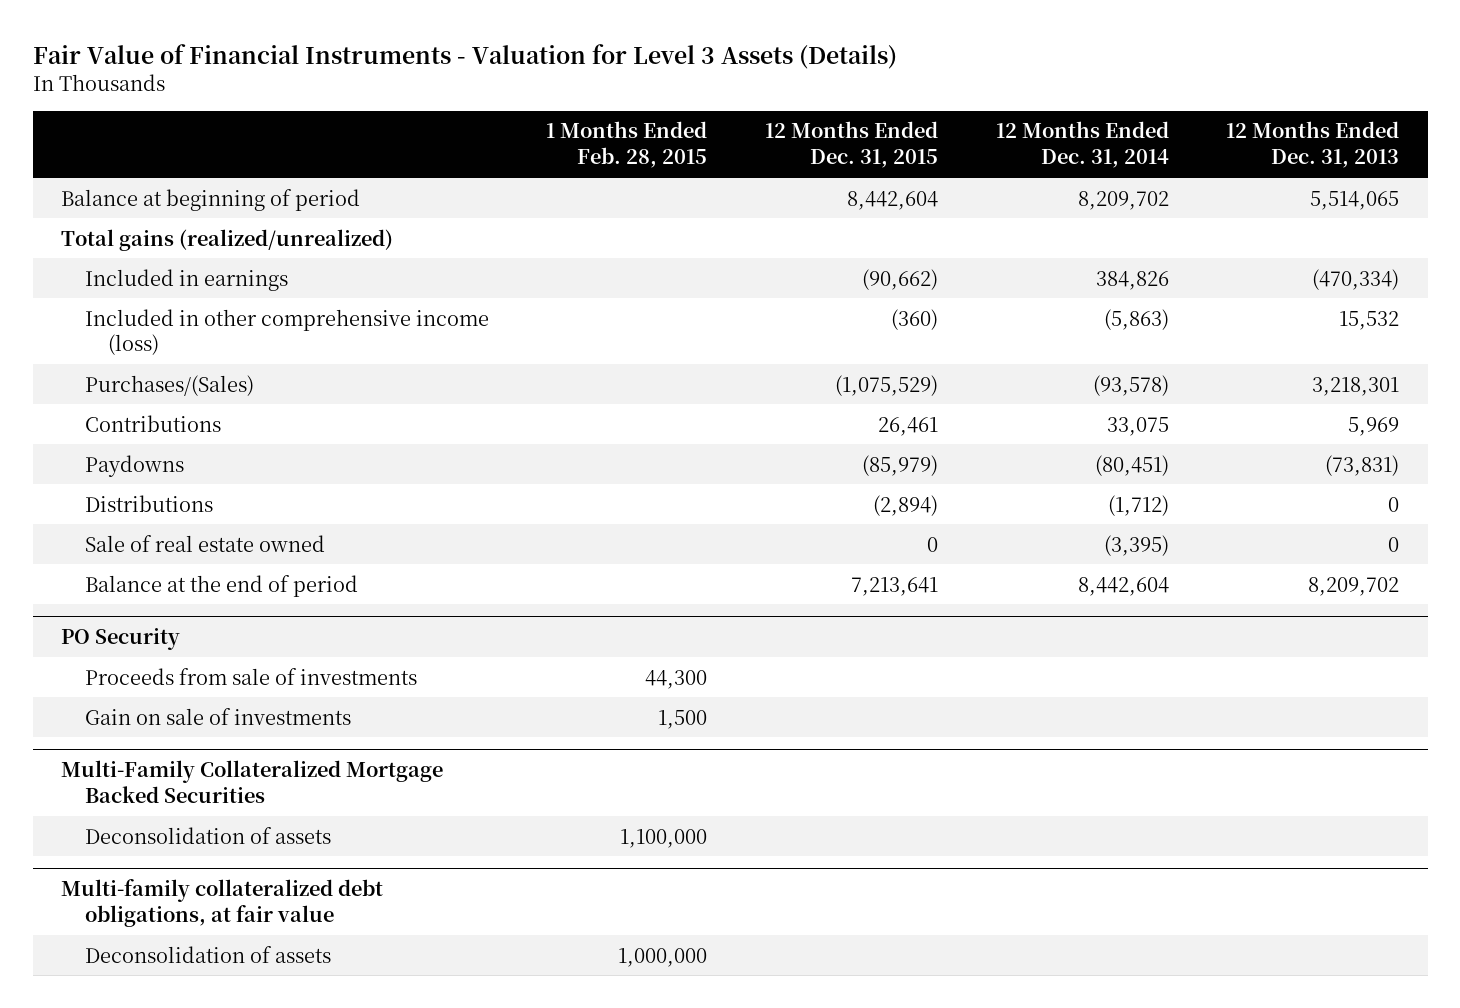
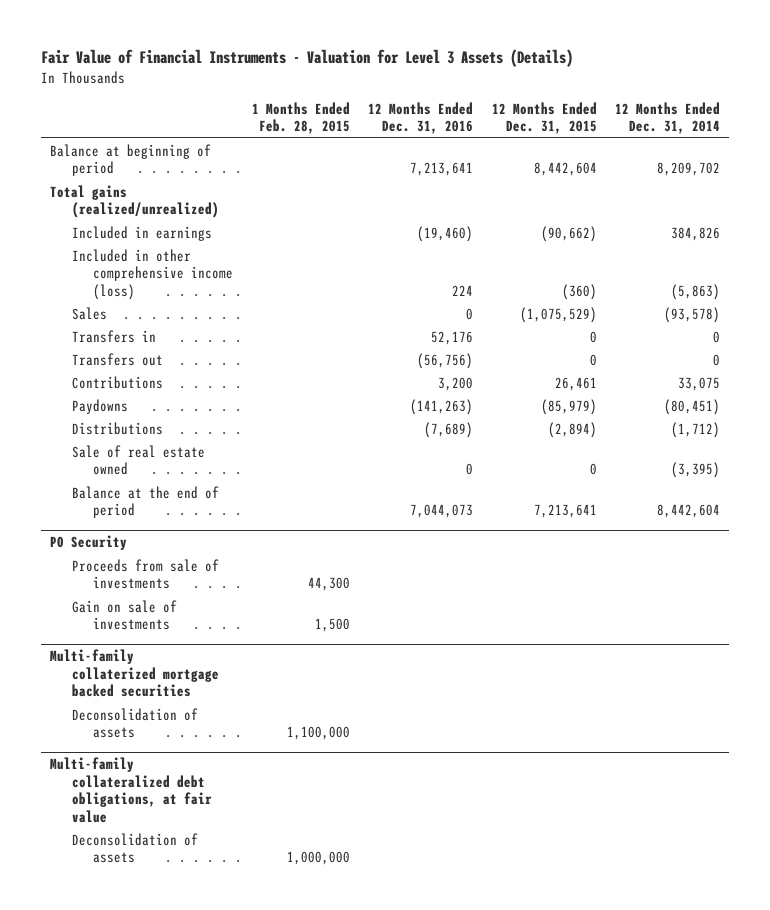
- | 1 Months Ended Feb. 28, 2015 | 12 Months Ended Dec. 31, 2015 | 12 Months Ended Dec. 31, 2014 | 12 Months Ended Dec. 31, 2013
+ | 1 Months Ended Feb. 28, 2015 | 12 Months Ended Dec. 31, 2016 | 12 Months Ended Dec. 31, 2015 | 12 Months Ended Dec. 31, 2014
- Purchases/(Sales) | | (1,075,529) | (93,578) | 3,218,301
+ Sales | | 0 | (1,075,529) | (93,578)
+ Transfers in | | 52,176 | 0 | 0
+ Transfers out | | (56,756) | 0 | 0
- Multi-Family Collateralized Mortgage Backed Securities
+ Multi-family collaterized mortgage backed securities

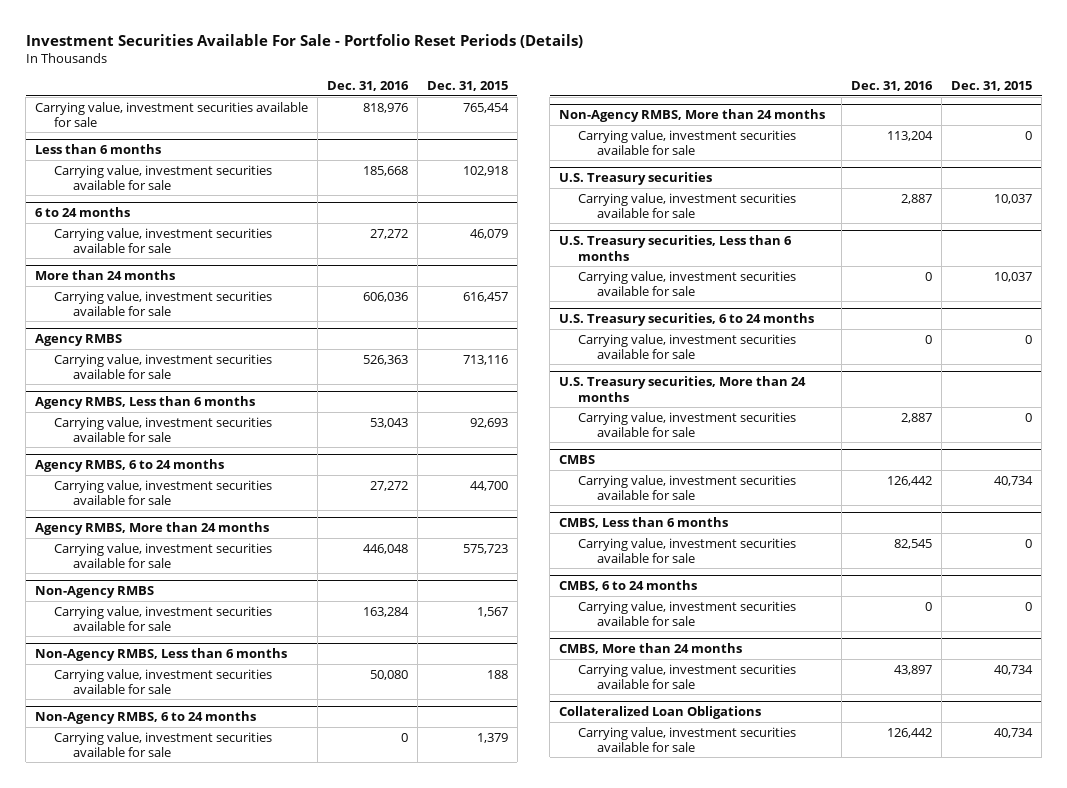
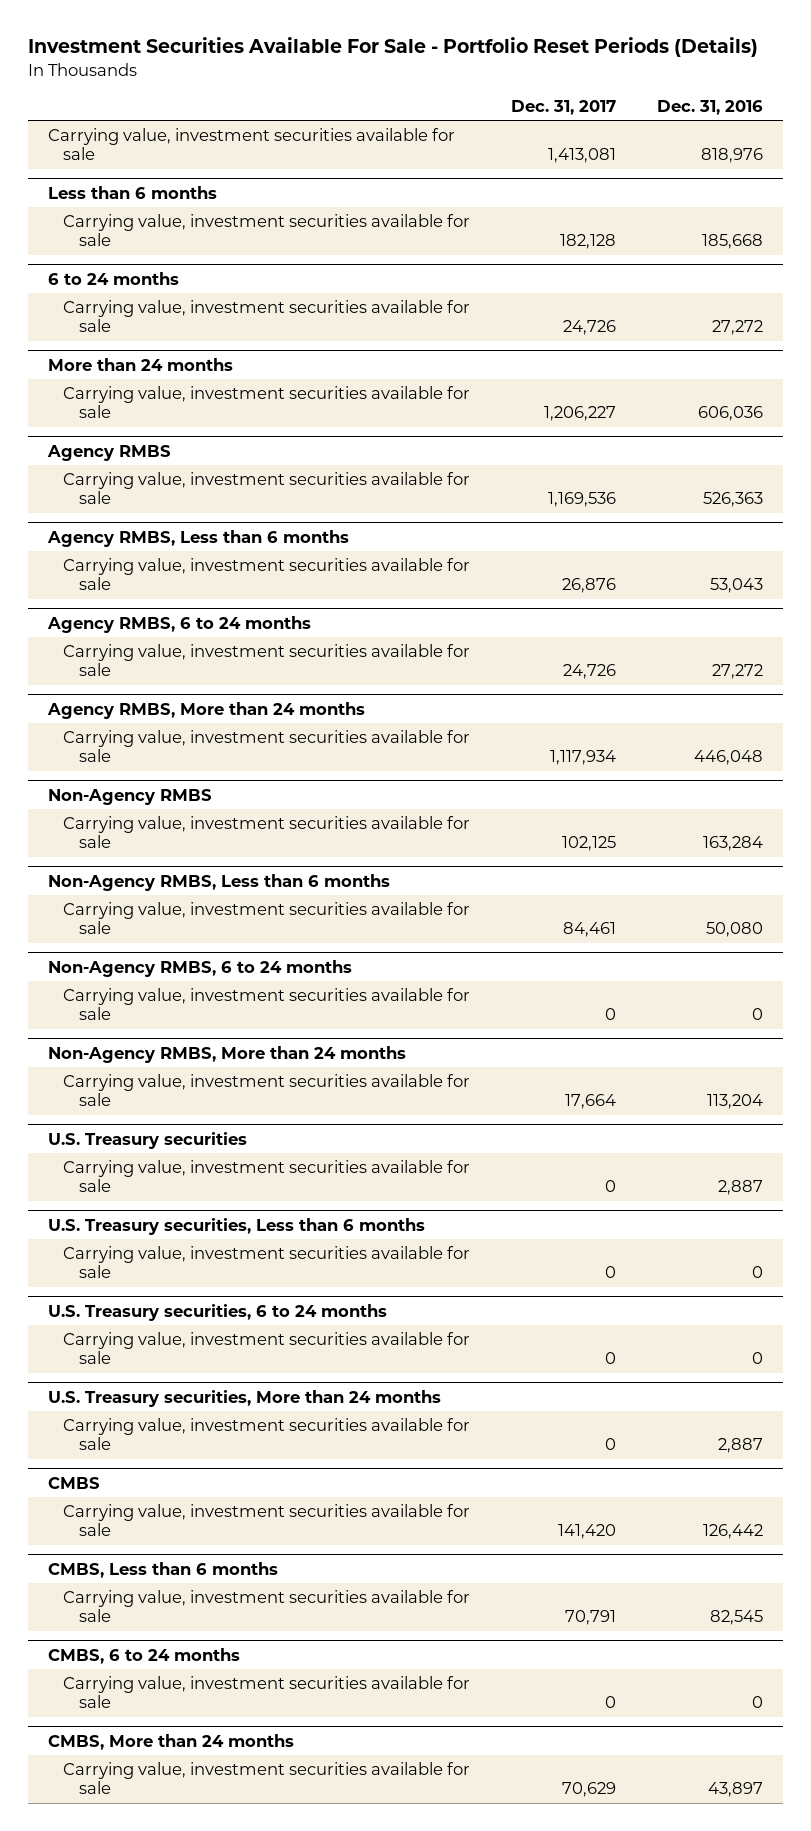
- | Dec. 31, 2016 | Dec. 31, 2015
+ | Dec. 31, 2017 | Dec. 31, 2016
- Collateralized Loan Obligations
- Carrying value, investment securities available for sale | 126,442 | 40,734

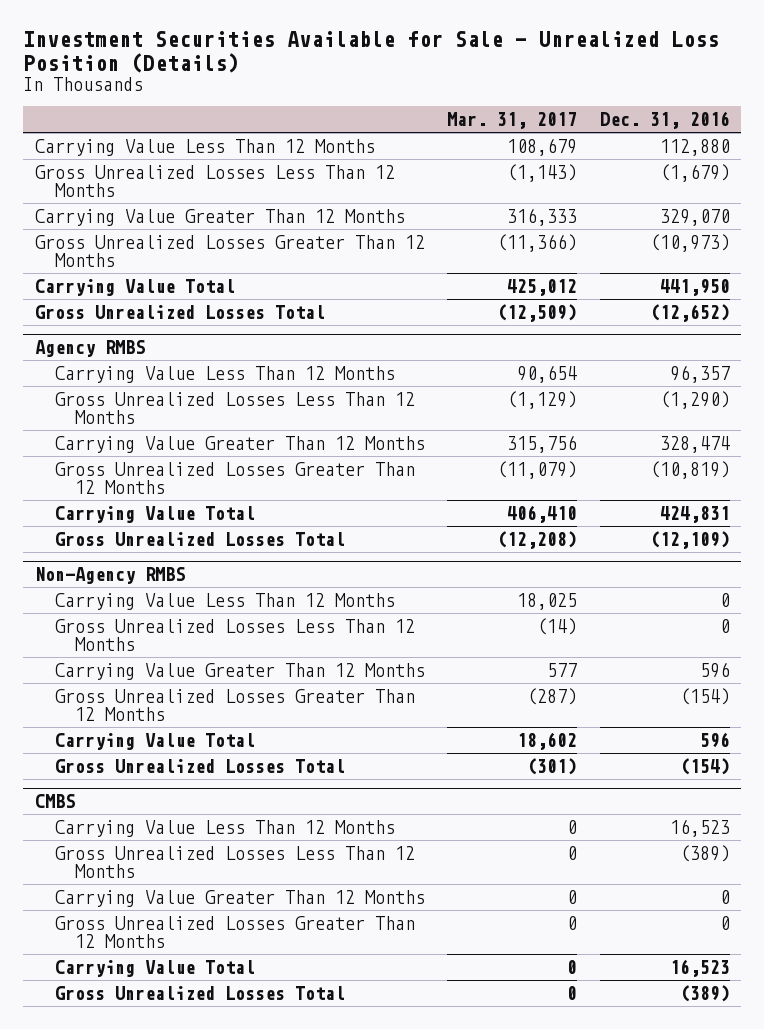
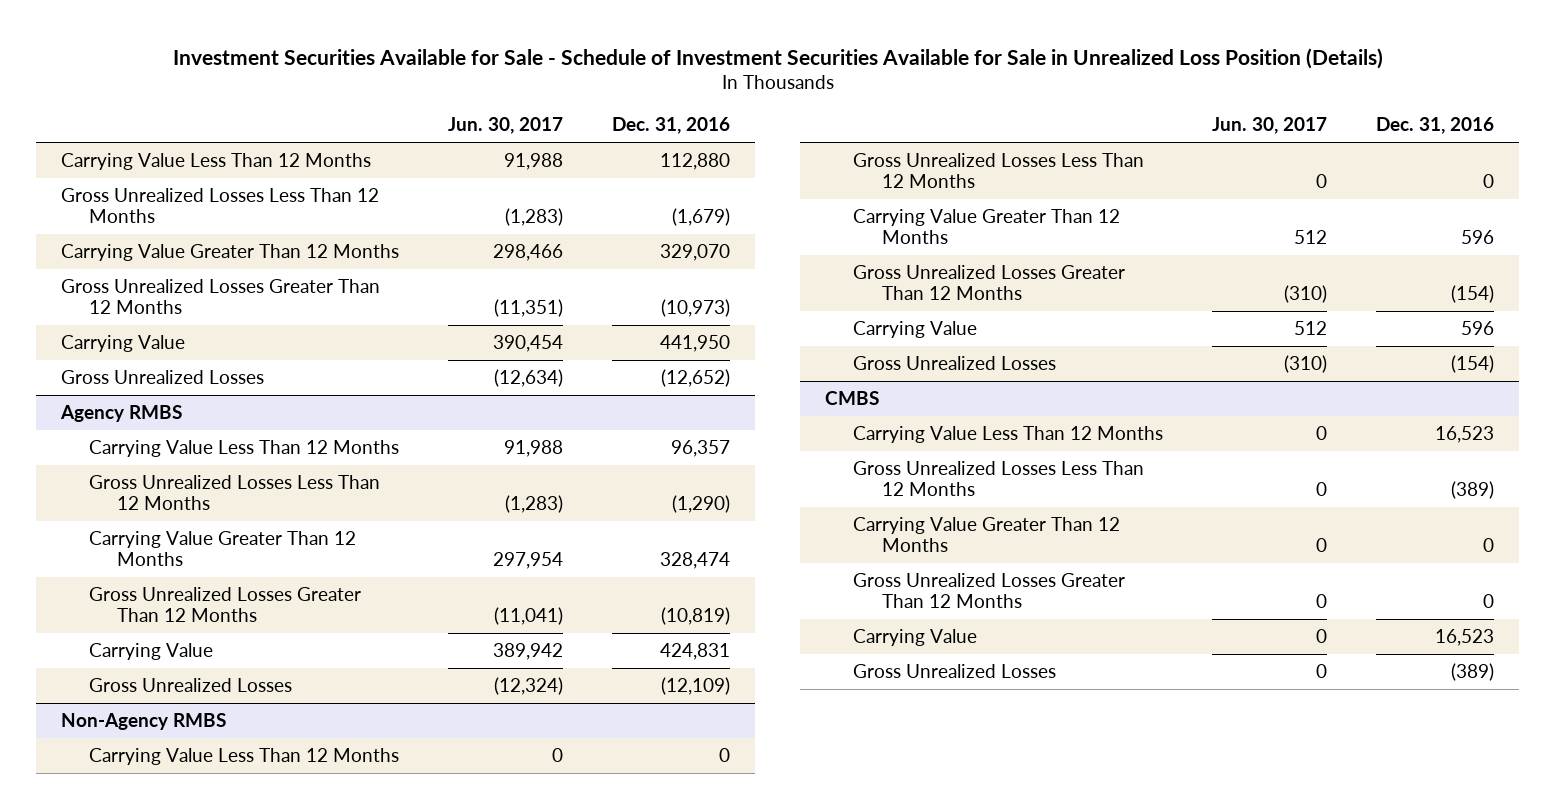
- Investment Securities Available for Sale - Unrealized Loss Position (Details)
+ Investment Securities Available for Sale - Schedule of Investment Securities Available for Sale in Unrealized Loss Position (Details)
- | Mar. 31, 2017 | Dec. 31, 2016
+ | Jun. 30, 2017 | Dec. 31, 2016
- Carrying Value Total | 425,012 | 441,950
- Gross Unrealized Losses Total | (12,509) | (12,652)
+ Carrying Value | 390,454 | 441,950
+ Gross Unrealized Losses | (12,634) | (12,652)
@ Agency RMBS
- Carrying Value Total | 406,410 | 424,831
- Gross Unrealized Losses Total | (12,208) | (12,109)
+ Carrying Value | 389,942 | 424,831
+ Gross Unrealized Losses | (12,324) | (12,109)
@ Non-Agency RMBS
- Carrying Value Total | 18,602 | 596
- Gross Unrealized Losses Total | (301) | (154)
+ Carrying Value | 512 | 596
+ Gross Unrealized Losses | (310) | (154)
@ CMBS
- Carrying Value Total | 0 | 16,523
- Gross Unrealized Losses Total | 0 | (389)
+ Carrying Value | 0 | 16,523
+ Gross Unrealized Losses | 0 | (389)

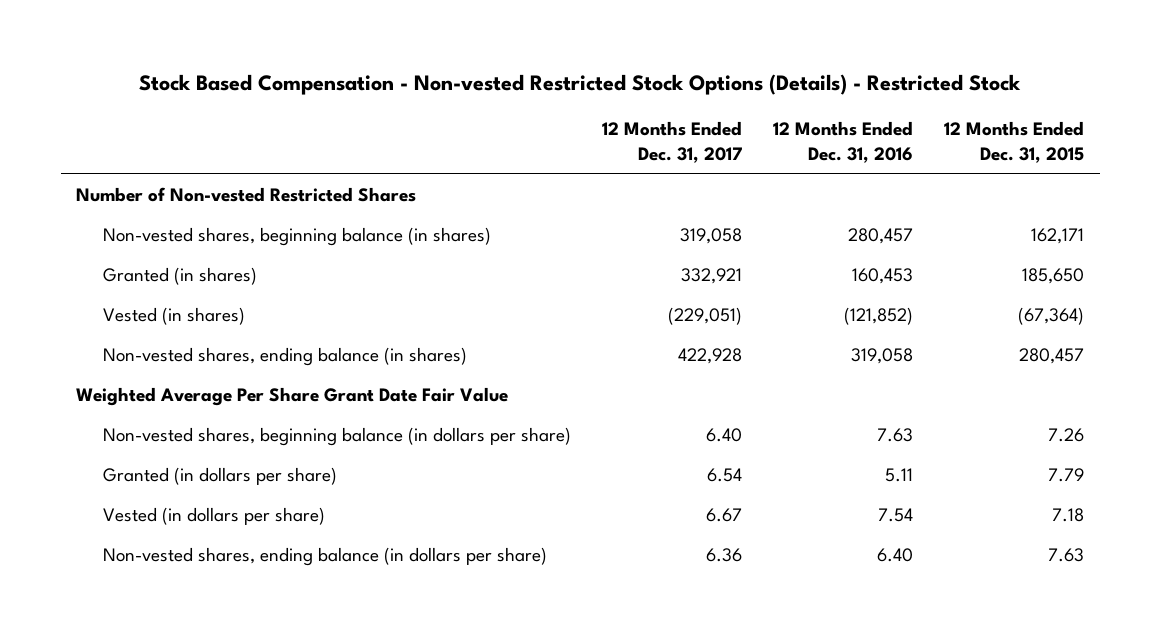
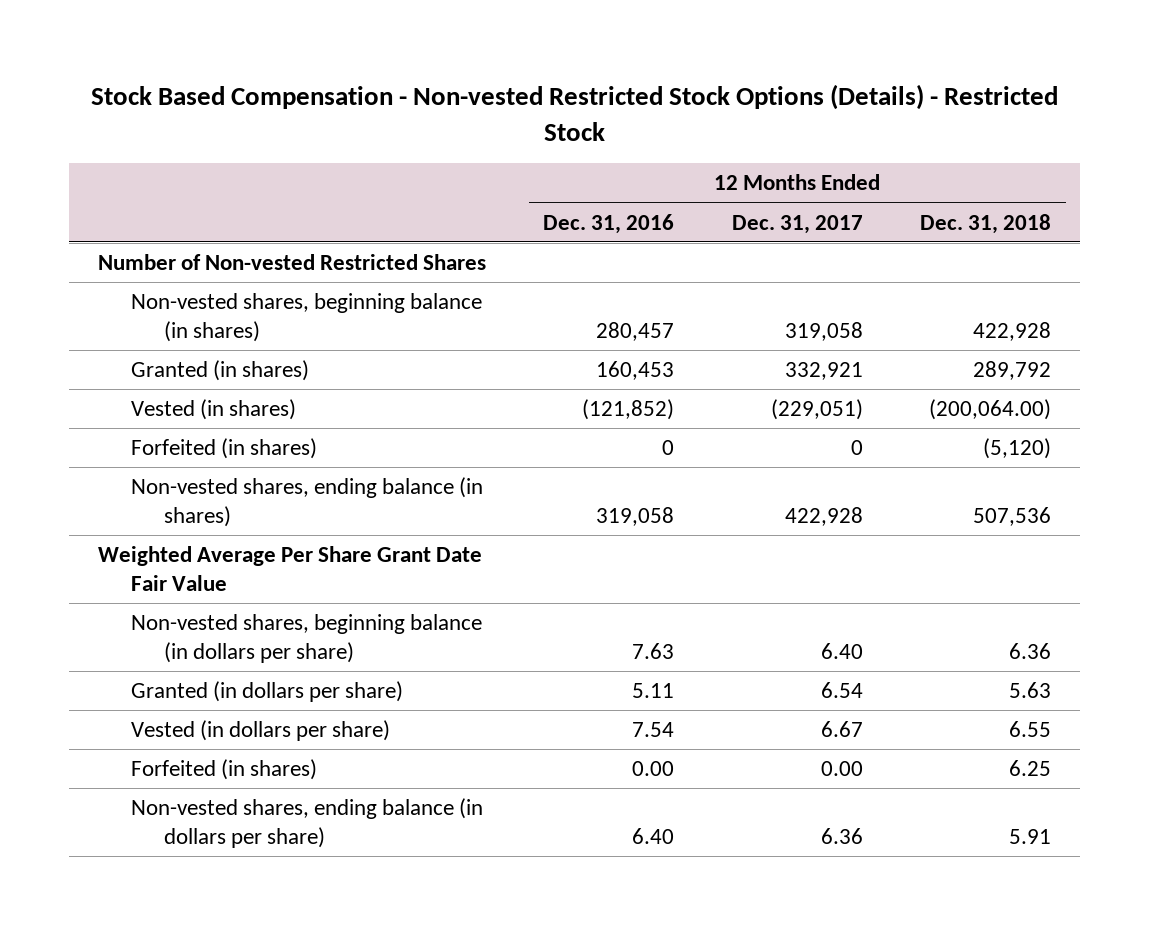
- | 12 Months Ended Dec. 31, 2017 | 12 Months Ended Dec. 31, 2016 | 12 Months Ended Dec. 31, 2015
+ | 12 Months Ended Dec. 31, 2016 | 12 Months Ended Dec. 31, 2017 | 12 Months Ended Dec. 31, 2018
+ Forfeited (in shares) | 0 | 0 | (5,120)
+ Forfeited (in shares) | 0.00 | 0.00 | 6.25

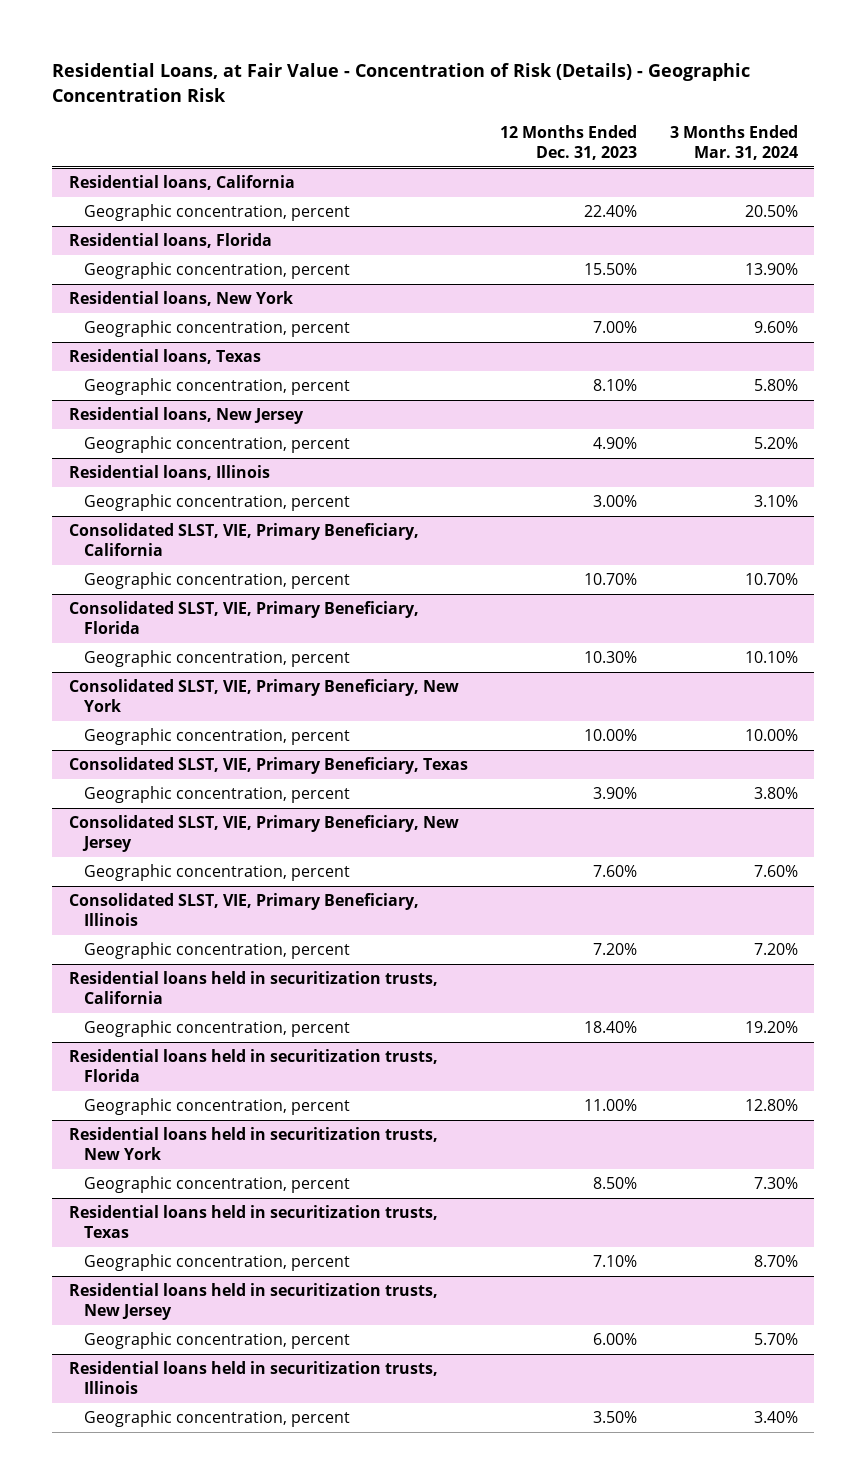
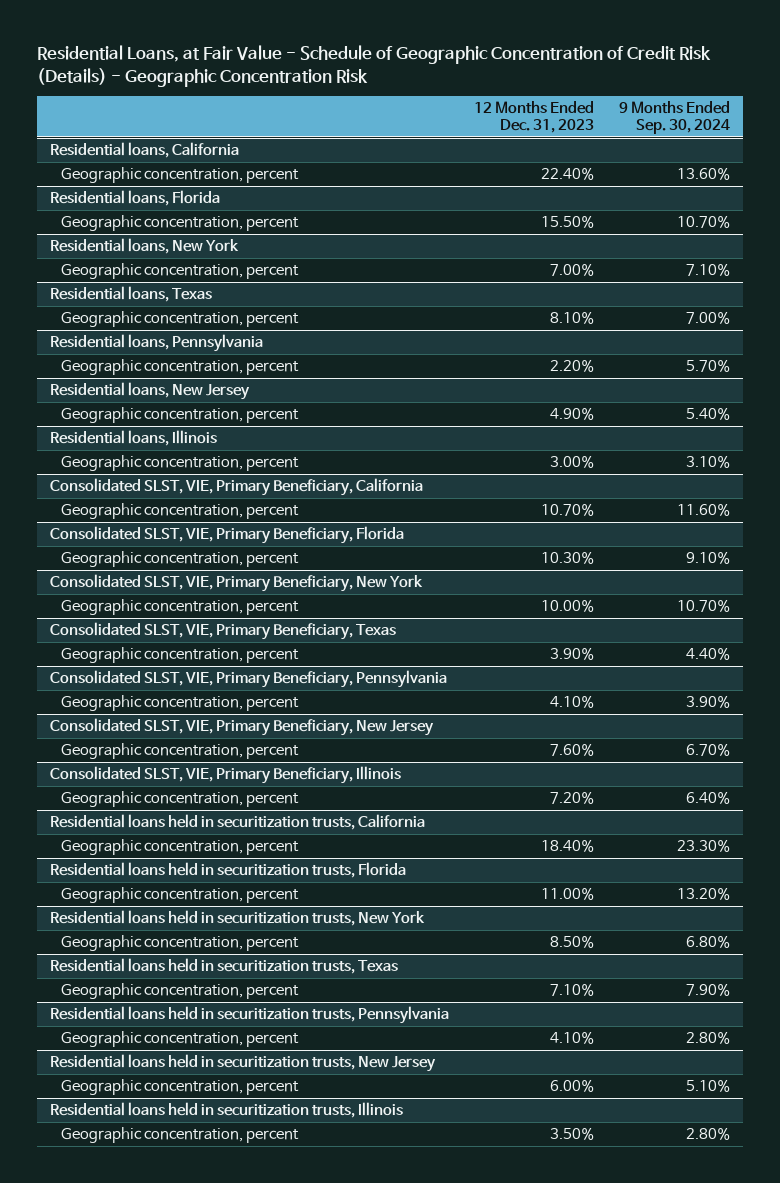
- Residential Loans, at Fair Value - Concentration of Risk (Details) - Geographic Concentration Risk
+ Residential Loans, at Fair Value - Schedule of Geographic Concentration of Credit Risk (Details) - Geographic Concentration Risk
- | 12 Months Ended Dec. 31, 2023 | 3 Months Ended Mar. 31, 2024
+ | 12 Months Ended Dec. 31, 2023 | 9 Months Ended Sep. 30, 2024
+ Residential loans, Pennsylvania
+ Geographic concentration, percent | 2.20% | 5.70%
+ Consolidated SLST, VIE, Primary Beneficiary, Pennsylvania
+ Geographic concentration, percent | 4.10% | 3.90%
+ Residential loans held in securitization trusts, Pennsylvania
+ Geographic concentration, percent | 4.10% | 2.80%

